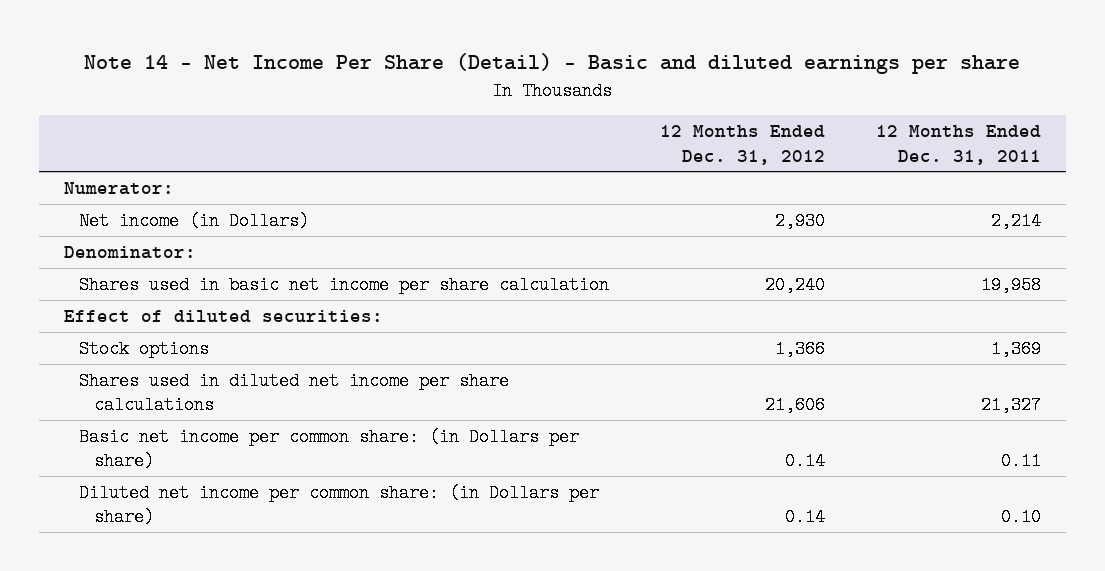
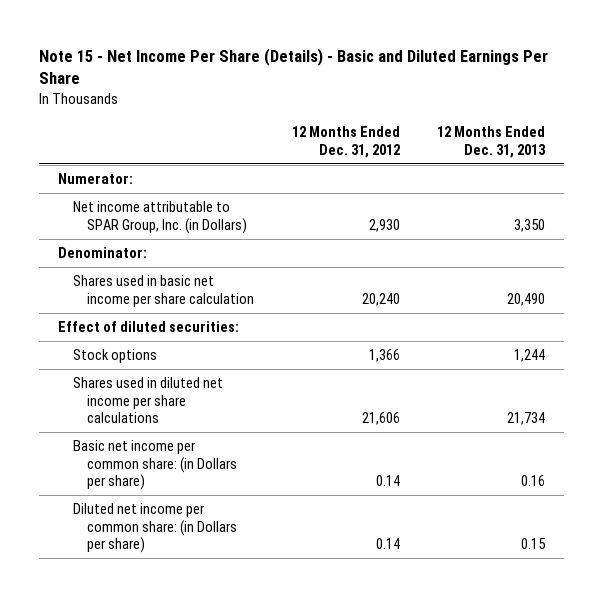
- Note 14 - Net Income Per Share (Detail) - Basic and diluted earnings per share
+ Note 15 - Net Income Per Share (Details) - Basic and Diluted Earnings Per Share
- | 12 Months Ended Dec. 31, 2012 | 12 Months Ended Dec. 31, 2011
+ | 12 Months Ended Dec. 31, 2012 | 12 Months Ended Dec. 31, 2013
- Net income (in Dollars) | 2,930 | 2,214
+ Net income attributable to SPAR Group, Inc. (in Dollars) | 2,930 | 3,350

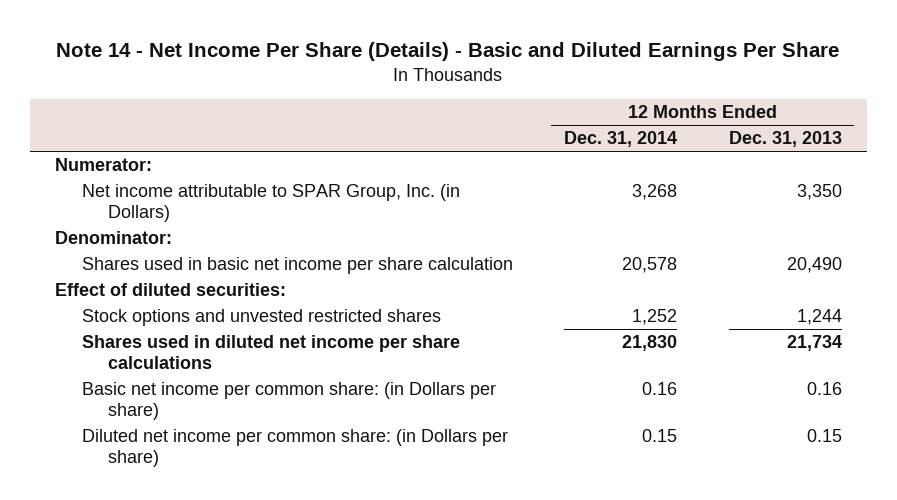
- Note 15 - Net Income Per Share (Details) - Basic and Diluted Earnings Per Share
+ Note 14 - Net Income Per Share (Details) - Basic and Diluted Earnings Per Share
- | 12 Months Ended Dec. 31, 2012 | 12 Months Ended Dec. 31, 2013
+ | 12 Months Ended Dec. 31, 2014 | 12 Months Ended Dec. 31, 2013
- Stock options | 1,366 | 1,244
+ Stock options and unvested restricted shares | 1,252 | 1,244

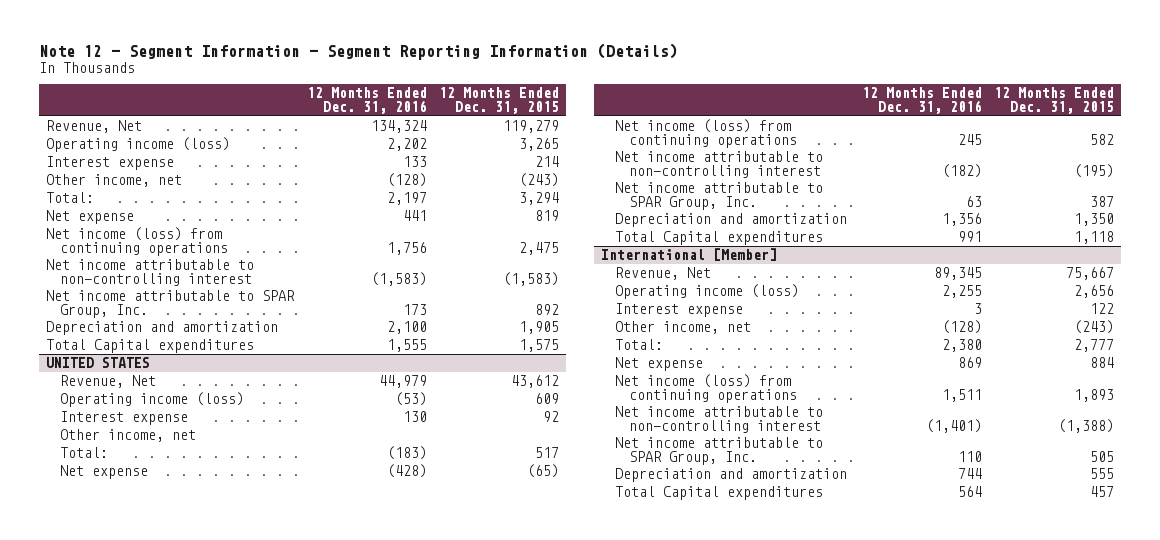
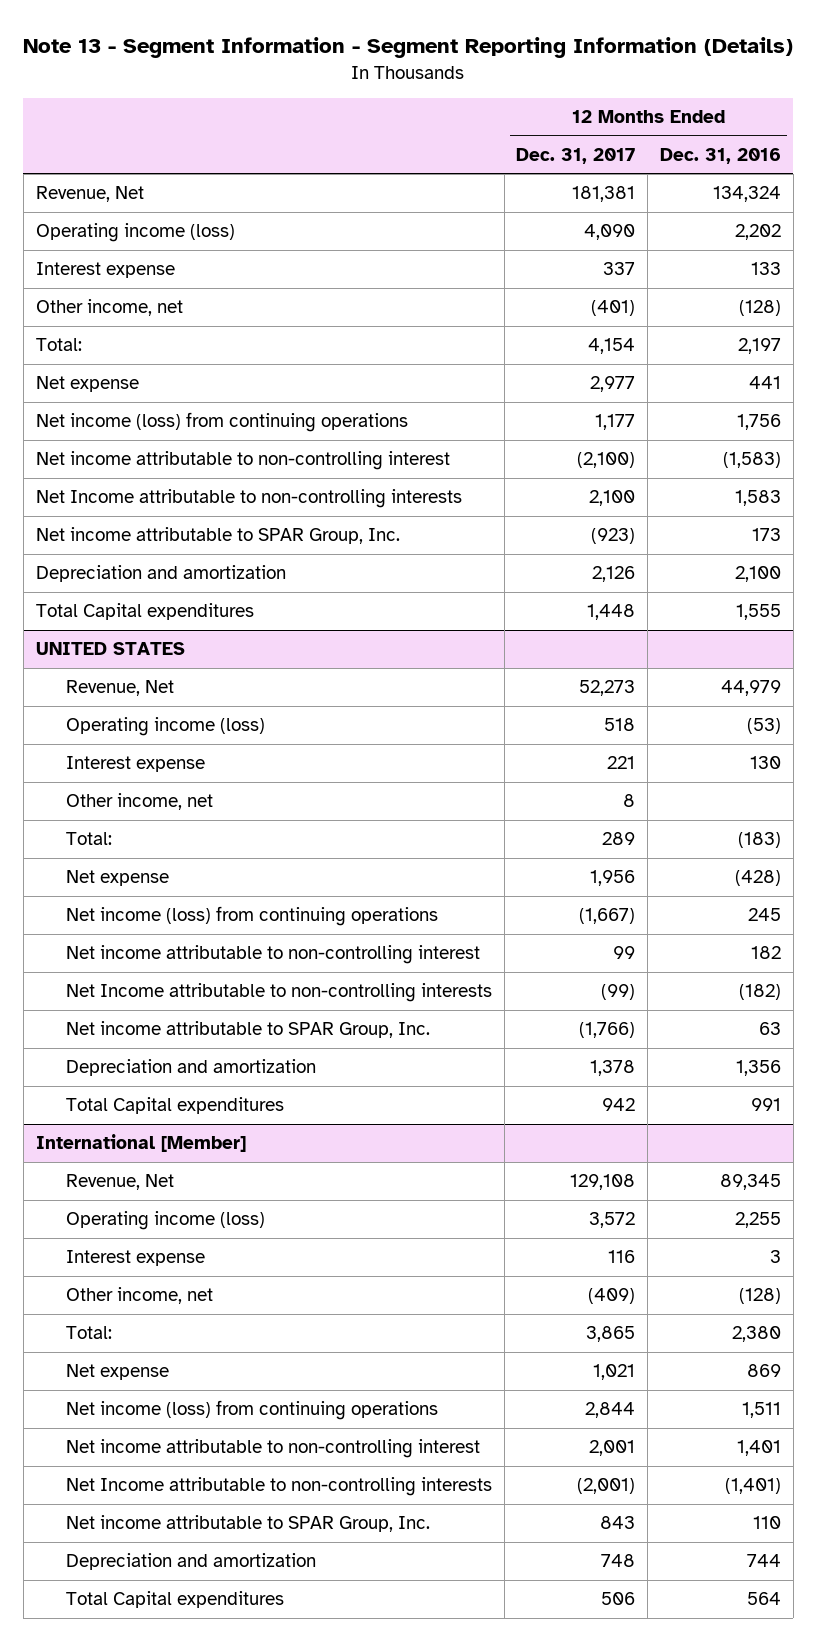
- Note 12 - Segment Information - Segment Reporting Information (Details)
+ Note 13 - Segment Information - Segment Reporting Information (Details)
- | 12 Months Ended Dec. 31, 2016 | 12 Months Ended Dec. 31, 2015
+ | 12 Months Ended Dec. 31, 2017 | 12 Months Ended Dec. 31, 2016
+ Net Income attributable to non-controlling interests | 2,100 | 1,583
@ UNITED STATES
- Net income attributable to non-controlling interest | (182) | (195)
+ Net income attributable to non-controlling interest | 99 | 182
+ Net Income attributable to non-controlling interests | (99) | (182)
@ International [Member]
- Net income attributable to non-controlling interest | (1,401) | (1,388)
+ Net income attributable to non-controlling interest | 2,001 | 1,401
+ Net Income attributable to non-controlling interests | (2,001) | (1,401)

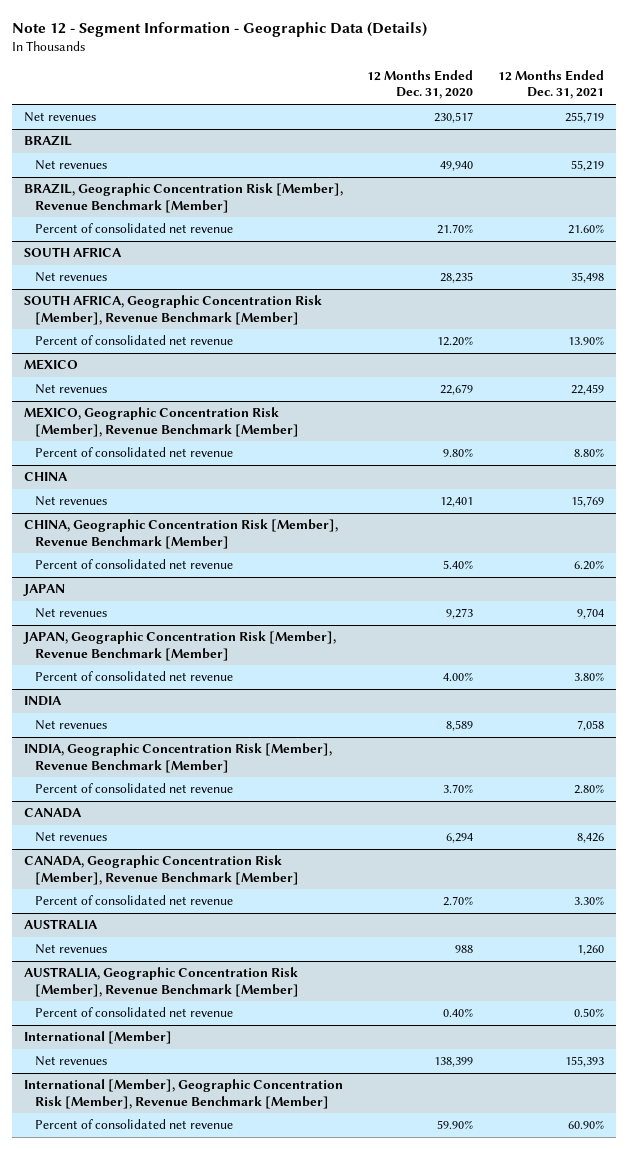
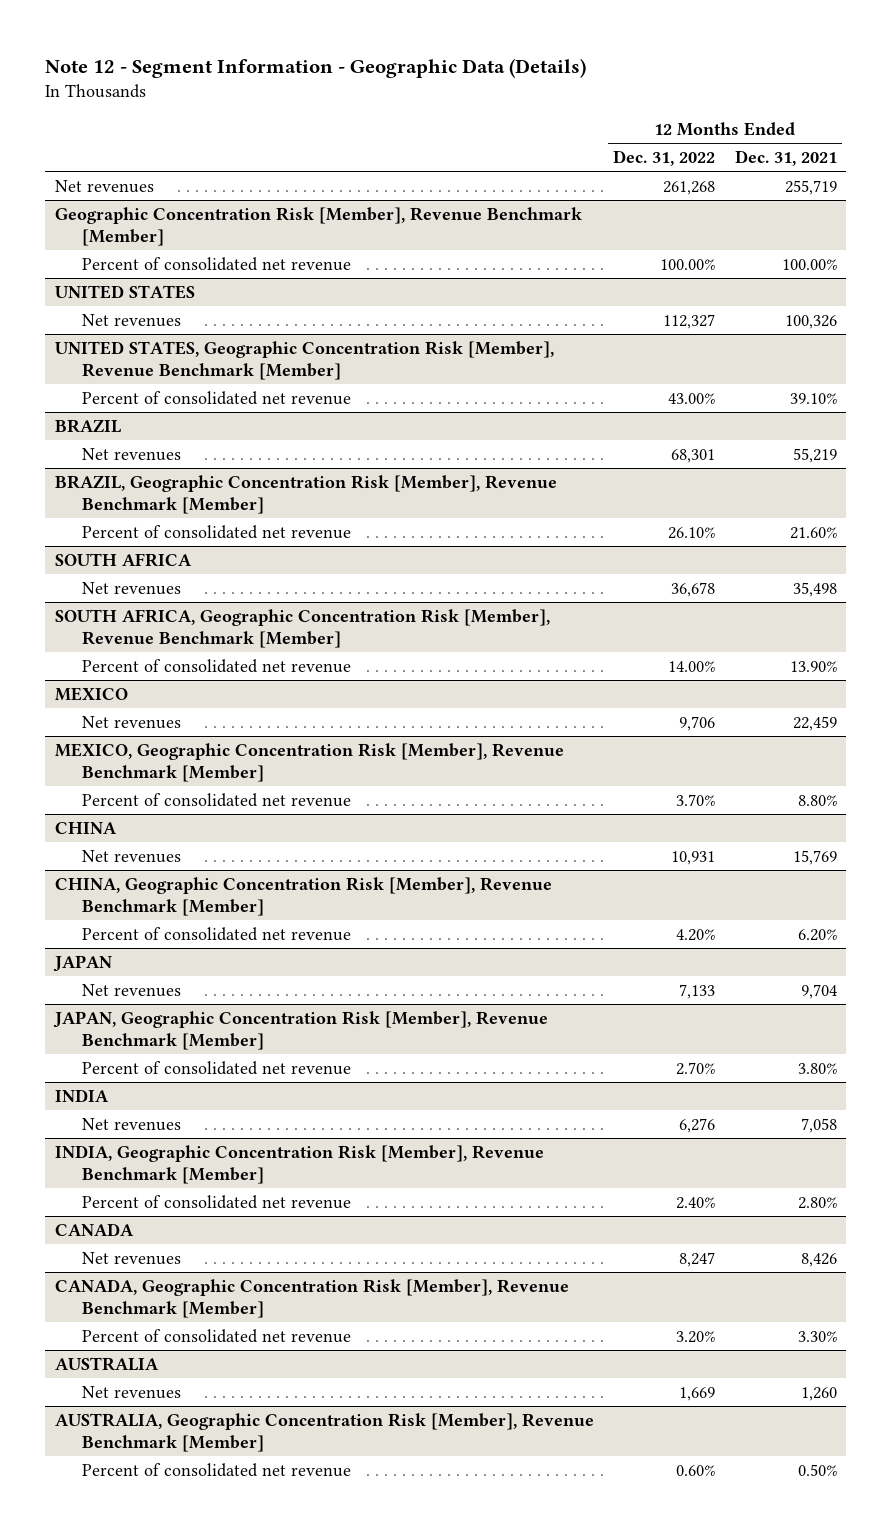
- | 12 Months Ended Dec. 31, 2020 | 12 Months Ended Dec. 31, 2021
+ | 12 Months Ended Dec. 31, 2022 | 12 Months Ended Dec. 31, 2021
+ Geographic Concentration Risk [Member], Revenue Benchmark [Member]
+ Percent of consolidated net revenue | 100.00% | 100.00%
+ UNITED STATES
+ Net revenues | 112,327 | 100,326
+ UNITED STATES, Geographic Concentration Risk [Member], Revenue Benchmark [Member]
+ Percent of consolidated net revenue | 43.00% | 39.10%
- International [Member]
- Net revenues | 138,399 | 155,393
- International [Member], Geographic Concentration Risk [Member], Revenue Benchmark [Member]
- Percent of consolidated net revenue | 59.90% | 60.90%

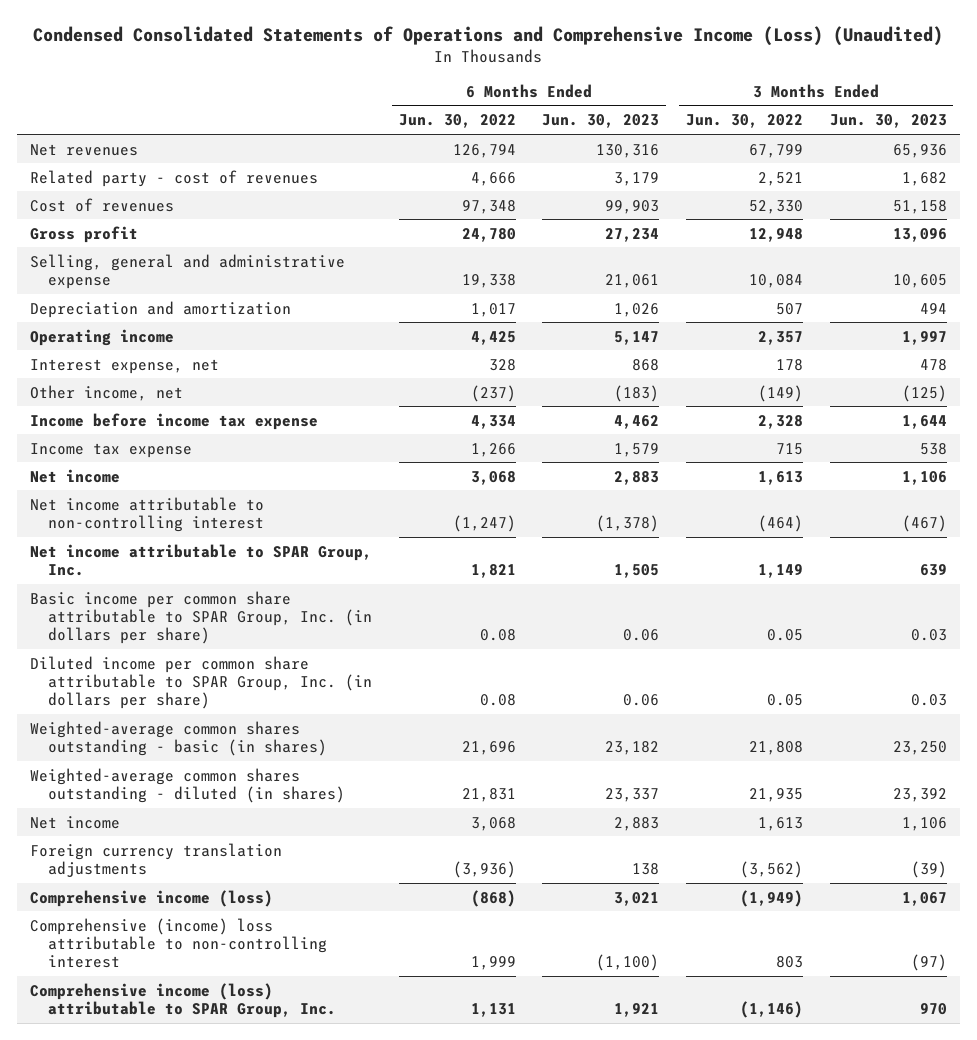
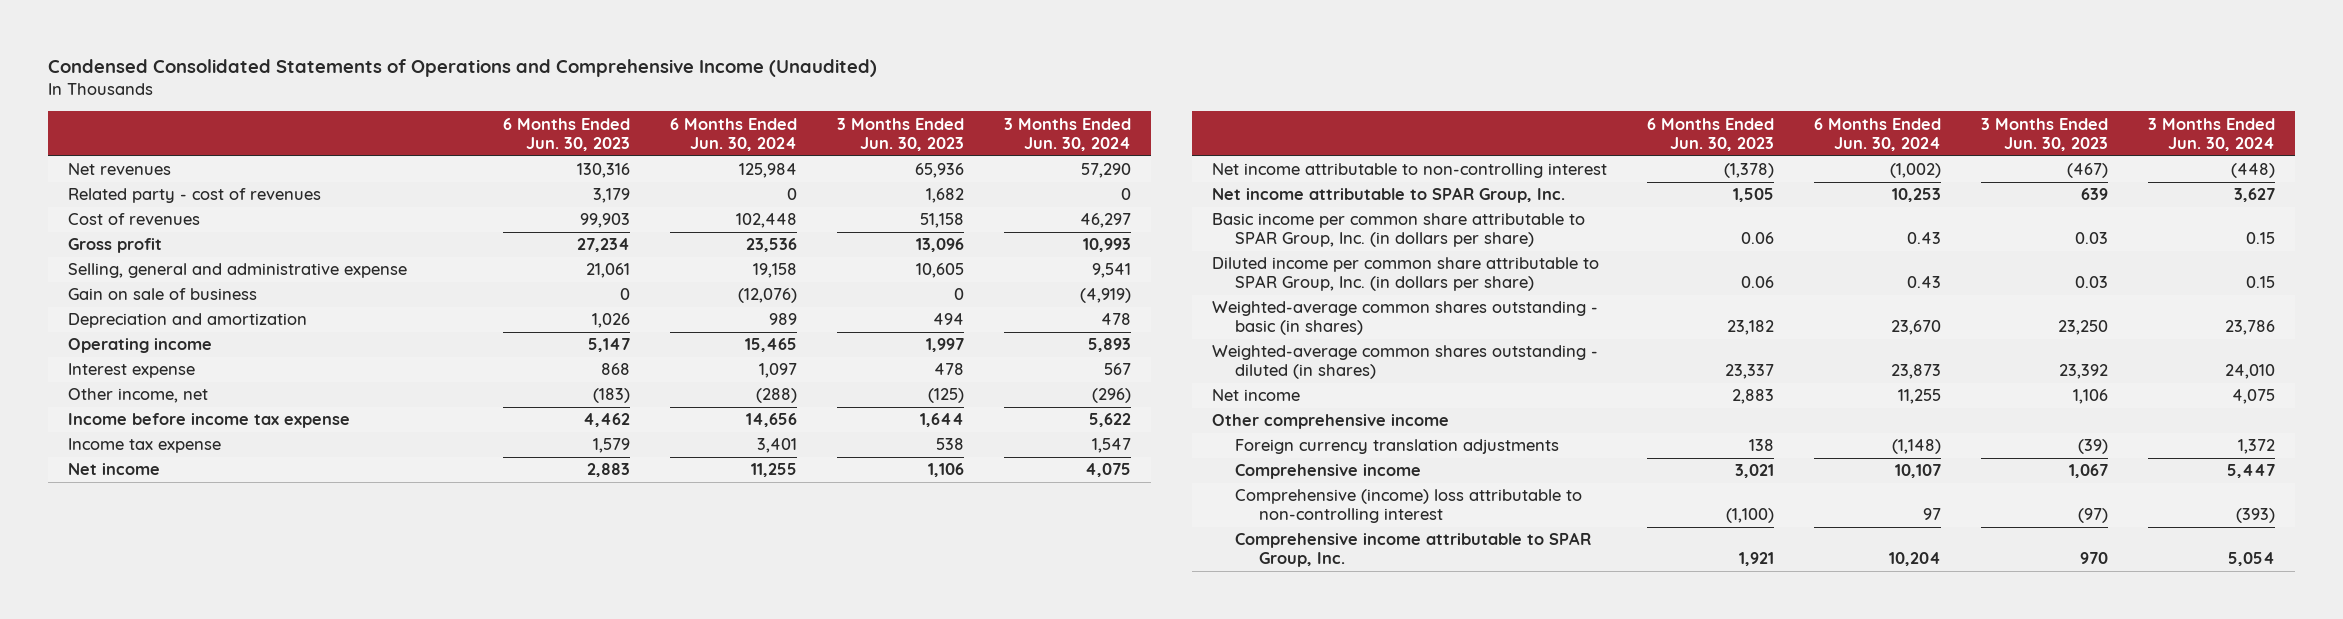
- Condensed Consolidated Statements of Operations and Comprehensive Income (Loss) (Unaudited)
+ Condensed Consolidated Statements of Operations and Comprehensive Income (Unaudited)
- | 6 Months Ended Jun. 30, 2022 | 6 Months Ended Jun. 30, 2023 | 3 Months Ended Jun. 30, 2022 | 3 Months Ended Jun. 30, 2023
+ | 6 Months Ended Jun. 30, 2023 | 6 Months Ended Jun. 30, 2024 | 3 Months Ended Jun. 30, 2023 | 3 Months Ended Jun. 30, 2024
+ Gain on sale of business | 0 | (12,076) | 0 | (4,919)
- Interest expense, net | 328 | 868 | 178 | 478
+ Interest expense | 868 | 1,097 | 478 | 567
+ Other comprehensive income
- Comprehensive income (loss) | (868) | 3,021 | (1,949) | 1,067
+ Comprehensive income | 3,021 | 10,107 | 1,067 | 5,447
- Comprehensive income (loss) attributable to SPAR Group, Inc. | 1,131 | 1,921 | (1,146) | 970
+ Comprehensive income attributable to SPAR Group, Inc. | 1,921 | 10,204 | 970 | 5,054

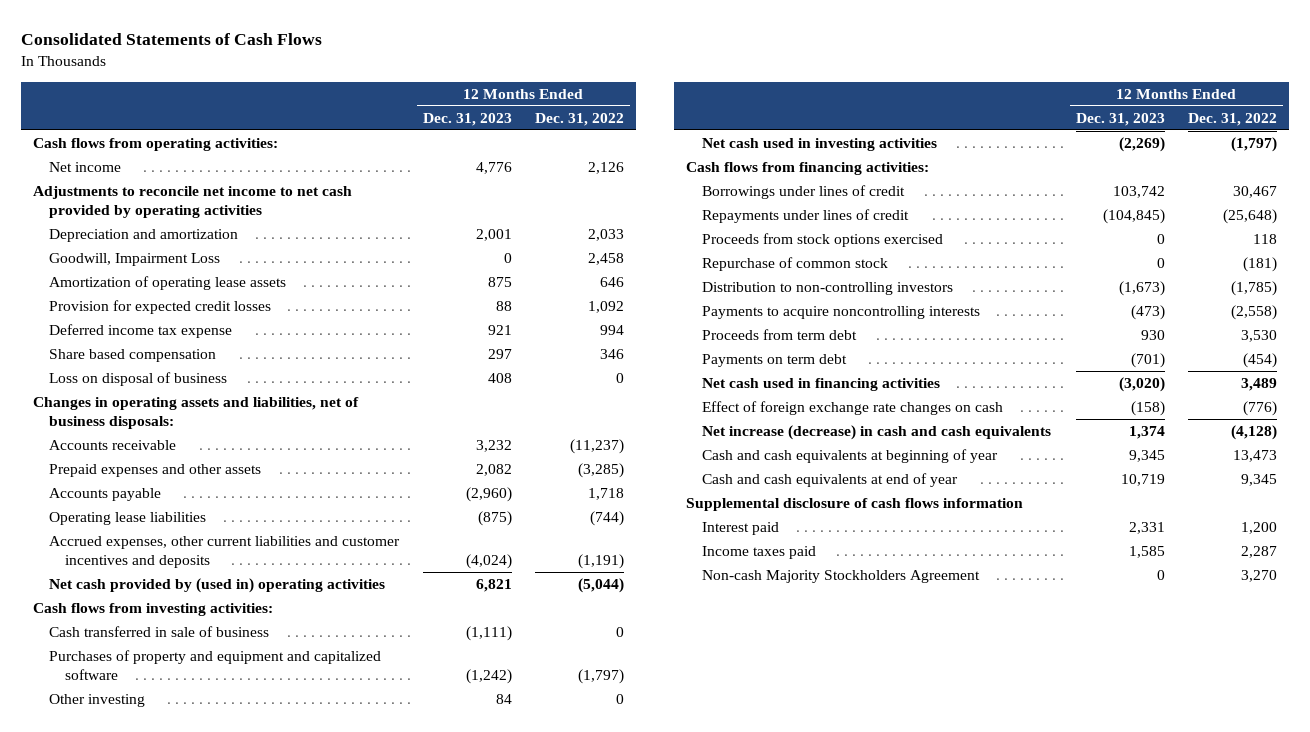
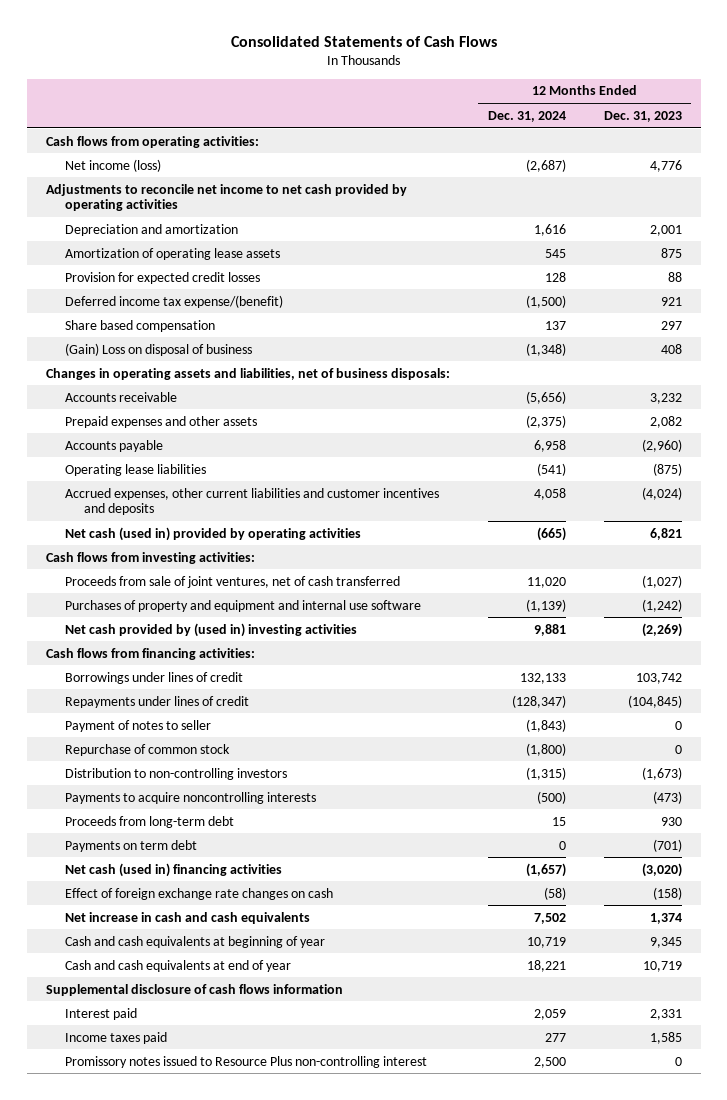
- | 12 Months Ended Dec. 31, 2023 | 12 Months Ended Dec. 31, 2022
+ | 12 Months Ended Dec. 31, 2024 | 12 Months Ended Dec. 31, 2023
- Net income | 4,776 | 2,126
+ Net income (loss) | (2,687) | 4,776
- Goodwill, Impairment Loss | 0 | 2,458
- Deferred income tax expense | 921 | 994
+ Deferred income tax expense/(benefit) | (1,500) | 921
- Loss on disposal of business | 408 | 0
+ (Gain) Loss on disposal of business | (1,348) | 408
- Net cash provided by (used in) operating activities | 6,821 | (5,044)
+ Net cash (used in) provided by operating activities | (665) | 6,821
- Cash transferred in sale of business | (1,111) | 0
- Purchases of property and equipment and capitalized software | (1,242) | (1,797)
- Other investing | 84 | 0
- Net cash used in investing activities | (2,269) | (1,797)
+ Proceeds from sale of joint ventures, net of cash transferred | 11,020 | (1,027)
+ Purchases of property and equipment and internal use software | (1,139) | (1,242)
+ Net cash provided by (used in) investing activities | 9,881 | (2,269)
- Proceeds from stock options exercised | 0 | 118
+ Payment of notes to seller | (1,843) | 0
- Proceeds from term debt | 930 | 3,530
+ Proceeds from long-term debt | 15 | 930
- Net cash used in financing activities | (3,020) | 3,489
+ Net cash (used in) financing activities | (1,657) | (3,020)
- Net increase (decrease) in cash and cash equivalents | 1,374 | (4,128)
+ Net increase in cash and cash equivalents | 7,502 | 1,374
- Non-cash Majority Stockholders Agreement | 0 | 3,270
+ Promissory notes issued to Resource Plus non-controlling interest | 2,500 | 0

